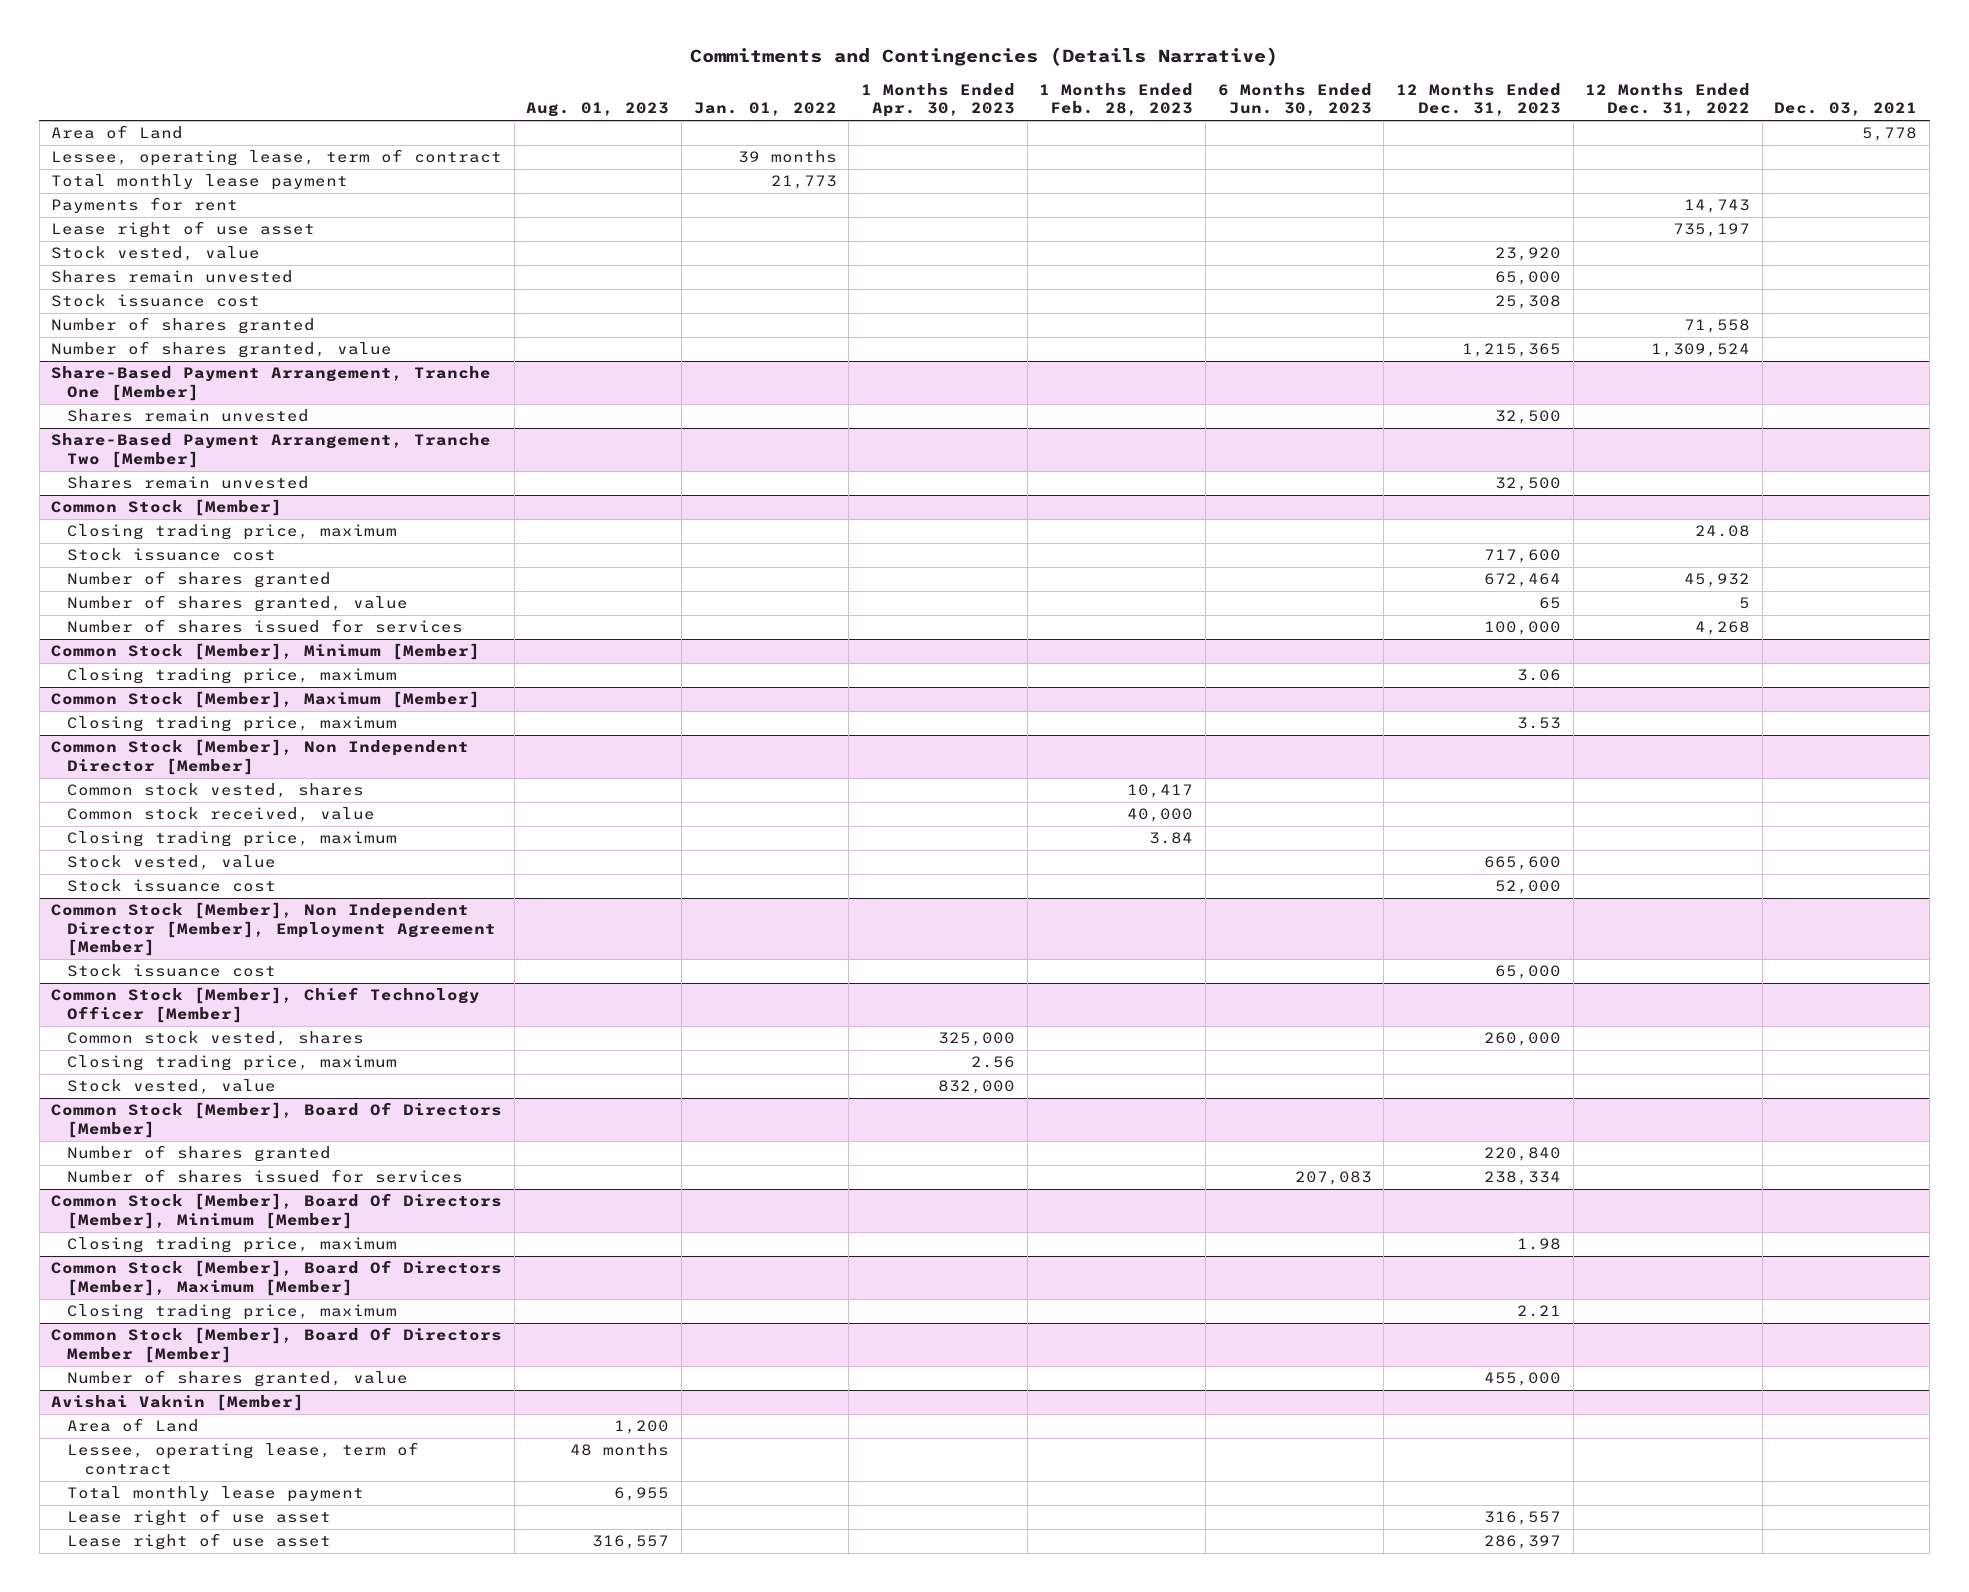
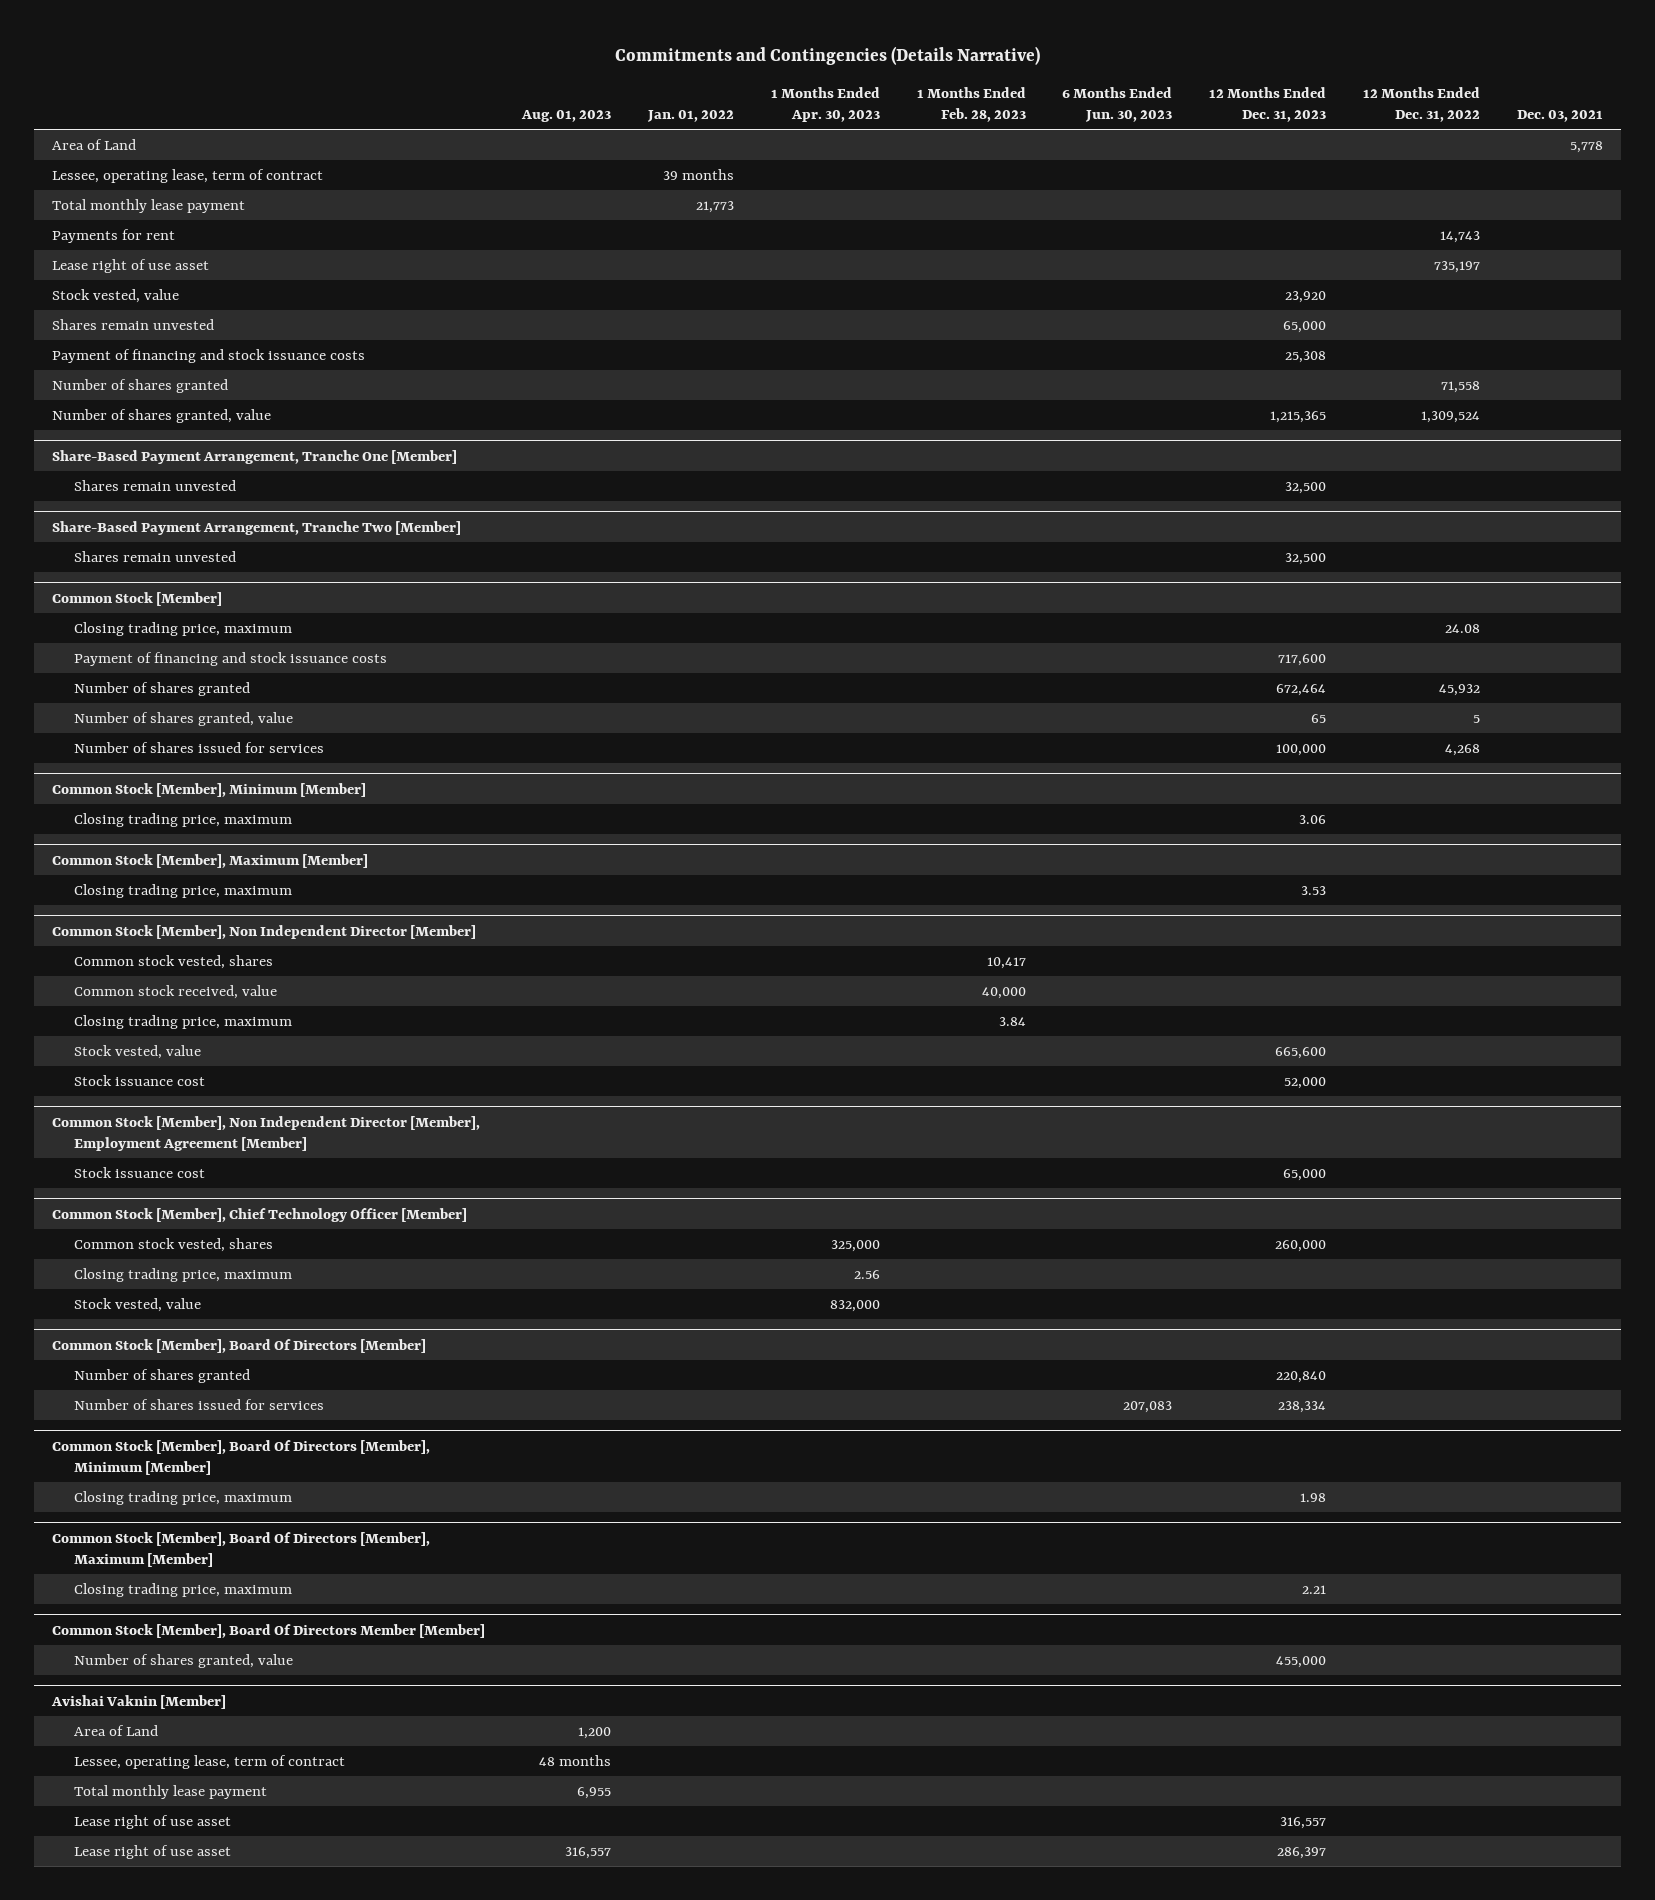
- Stock issuance cost | | | | | | 25,308 | |
+ Payment of financing and stock issuance costs | | | | | | 25,308 | |
@ Common Stock [Member]
- Stock issuance cost | | | | | | 717,600 | |
+ Payment of financing and stock issuance costs | | | | | | 717,600 | |

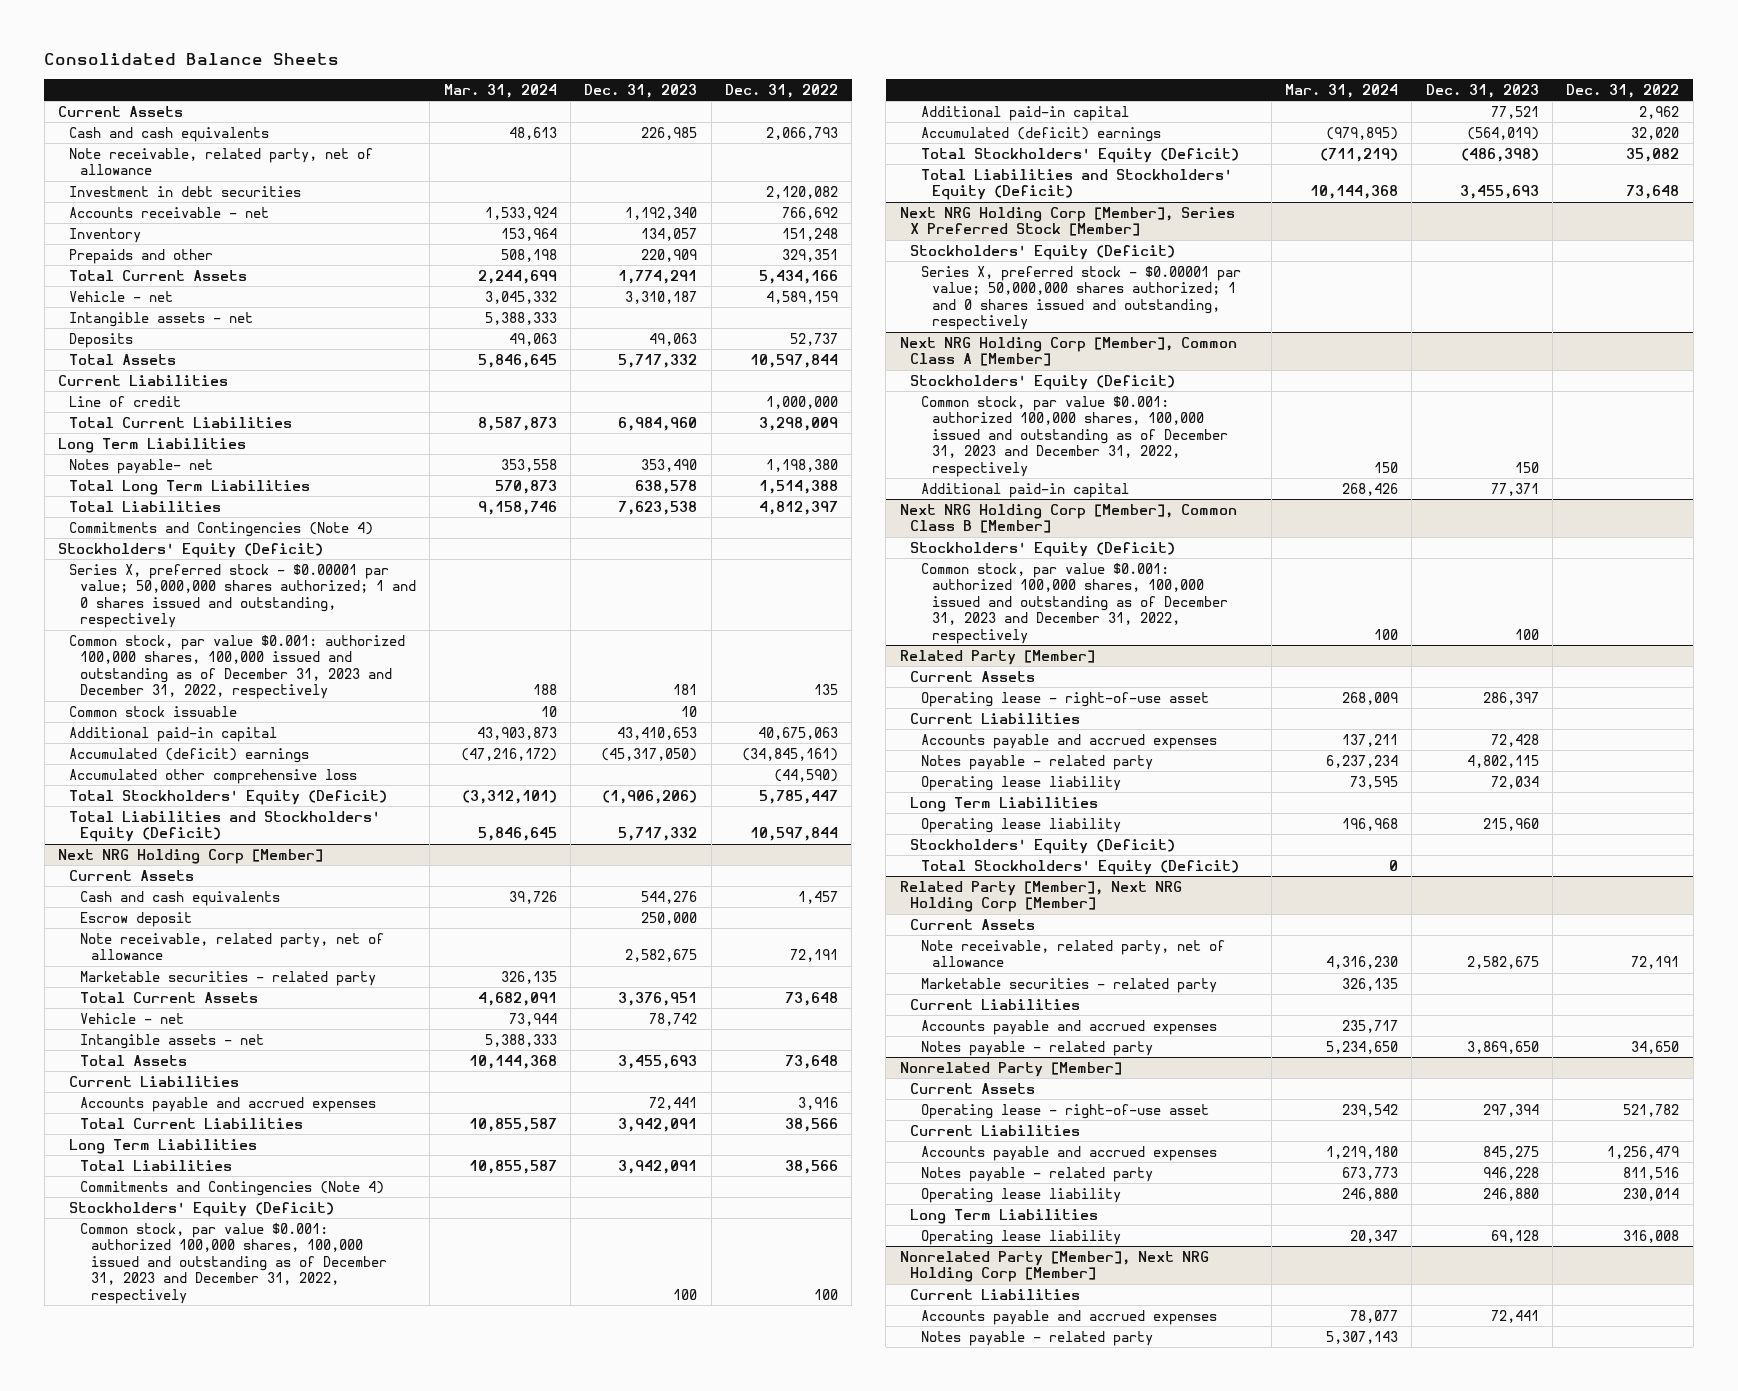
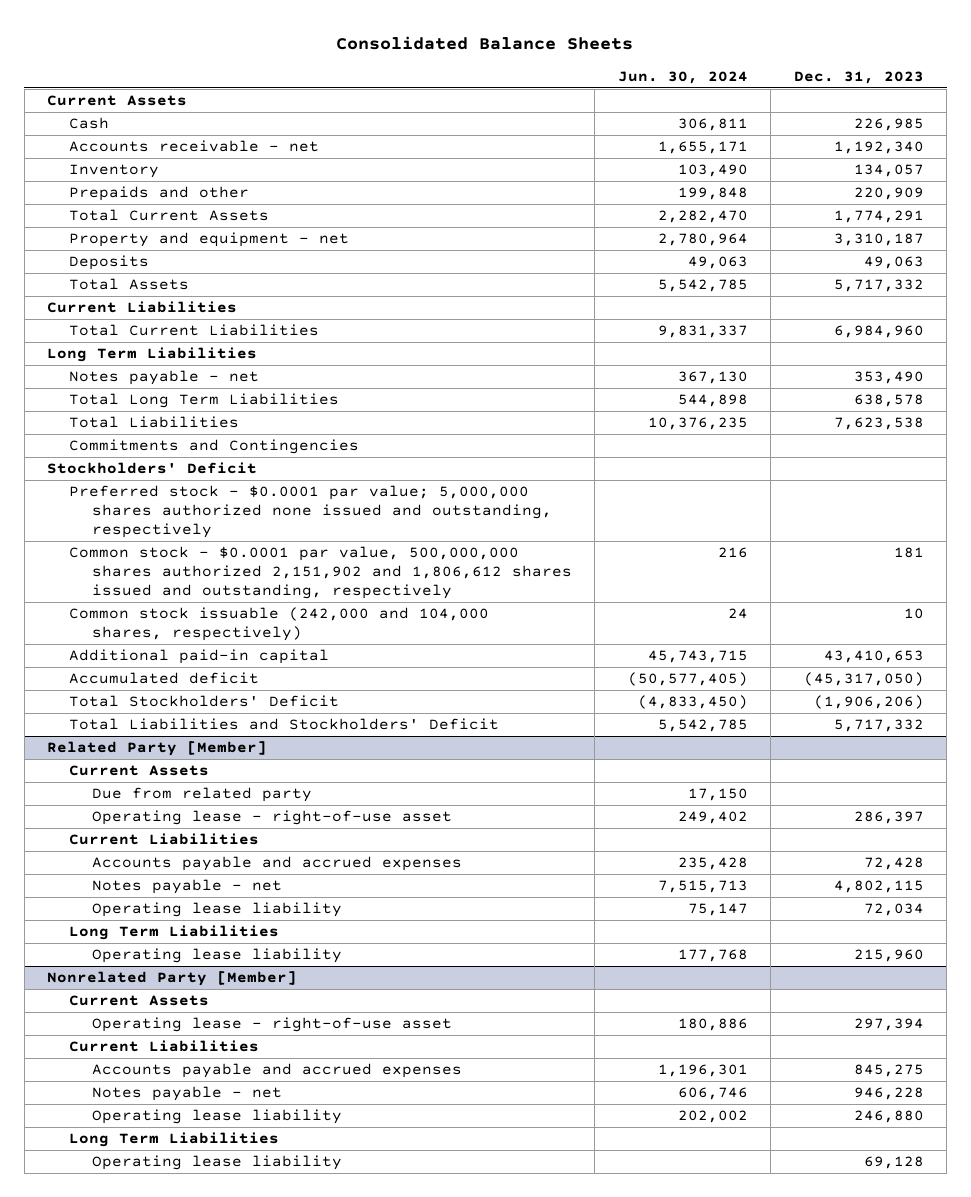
- | Mar. 31, 2024 | Dec. 31, 2023 | Dec. 31, 2022
+ | Jun. 30, 2024 | Dec. 31, 2023
- Cash and cash equivalents | 48,613 | 226,985 | 2,066,793
- Note receivable, related party, net of allowance
- Investment in debt securities | | | 2,120,082
+ Cash | 306,811 | 226,985
- Vehicle - net | 3,045,332 | 3,310,187 | 4,589,159
- Intangible assets - net | 5,388,333 | |
+ Property and equipment - net | 2,780,964 | 3,310,187
- Line of credit | | | 1,000,000
- Notes payable- net | 353,558 | 353,490 | 1,198,380
+ Notes payable - net | 367,130 | 353,490
- Commitments and Contingencies (Note 4)
- Stockholders' Equity (Deficit)
- Series X, preferred stock - $0.00001 par value; 50,000,000 shares authorized; 1 and 0 shares issued and outstanding, respectively
- Common stock, par value $0.001: authorized 100,000 shares, 100,000 issued and outstanding as of December 31, 2023 and December 31, 2022, respectively | 188 | 181 | 135
- Common stock issuable | 10 | 10 |
+ Commitments and Contingencies
+ Stockholders' Deficit
+ Preferred stock - $0.0001 par value; 5,000,000 shares authorized none issued and outstanding, respectively
+ Common stock - $0.0001 par value, 500,000,000 shares authorized 2,151,902 and 1,806,612 shares issued and outstanding, respectively | 216 | 181
+ Common stock issuable (242,000 and 104,000 shares, respectively) | 24 | 10
- Accumulated (deficit) earnings | (47,216,172) | (45,317,050) | (34,845,161)
- Accumulated other comprehensive loss | | | (44,590)
- Total Stockholders' Equity (Deficit) | (3,312,101) | (1,906,206) | 5,785,447
- Total Liabilities and Stockholders' Equity (Deficit) | 5,846,645 | 5,717,332 | 10,597,844
- Next NRG Holding Corp [Member]
- Current Assets
- Cash and cash equivalents | 39,726 | 544,276 | 1,457
- Escrow deposit | | 250,000 |
- Note receivable, related party, net of allowance | | 2,582,675 | 72,191
- Marketable securities - related party | 326,135 | |
- Total Current Assets | 4,682,091 | 3,376,951 | 73,648
- Vehicle - net | 73,944 | 78,742 |
- Intangible assets - net | 5,388,333 | |
- Total Assets | 10,144,368 | 3,455,693 | 73,648
- Current Liabilities
- Accounts payable and accrued expenses | | 72,441 | 3,916
- Total Current Liabilities | 10,855,587 | 3,942,091 | 38,566
- Long Term Liabilities
- Total Liabilities | 10,855,587 | 3,942,091 | 38,566
- Commitments and Contingencies (Note 4)
- Stockholders' Equity (Deficit)
- Common stock, par value $0.001: authorized 100,000 shares, 100,000 issued and outstanding as of December 31, 2023 and December 31, 2022, respectively | | 100 | 100
- Additional paid-in capital | | 77,521 | 2,962
- Accumulated (deficit) earnings | (979,895) | (564,019) | 32,020
- Total Stockholders' Equity (Deficit) | (711,219) | (486,398) | 35,082
- Total Liabilities and Stockholders' Equity (Deficit) | 10,144,368 | 3,455,693 | 73,648
- Next NRG Holding Corp [Member], Series X Preferred Stock [Member]
- Stockholders' Equity (Deficit)
- Series X, preferred stock - $0.00001 par value; 50,000,000 shares authorized; 1 and 0 shares issued and outstanding, respectively
- Next NRG Holding Corp [Member], Common Class A [Member]
- Stockholders' Equity (Deficit)
- Common stock, par value $0.001: authorized 100,000 shares, 100,000 issued and outstanding as of December 31, 2023 and December 31, 2022, respectively | 150 | 150 |
- Additional paid-in capital | 268,426 | 77,371 |
- Next NRG Holding Corp [Member], Common Class B [Member]
- Stockholders' Equity (Deficit)
- Common stock, par value $0.001: authorized 100,000 shares, 100,000 issued and outstanding as of December 31, 2023 and December 31, 2022, respectively | 100 | 100 |
+ Accumulated deficit | (50,577,405) | (45,317,050)
+ Total Stockholders' Deficit | (4,833,450) | (1,906,206)
+ Total Liabilities and Stockholders' Deficit | 5,542,785 | 5,717,332
@ Related Party [Member]
+ Due from related party | 17,150 |
- Notes payable - related party | 6,237,234 | 4,802,115 |
+ Notes payable - net | 7,515,713 | 4,802,115
- Stockholders' Equity (Deficit)
- Total Stockholders' Equity (Deficit) | 0 | |
- Related Party [Member], Next NRG Holding Corp [Member]
- Current Assets
- Note receivable, related party, net of allowance | 4,316,230 | 2,582,675 | 72,191
- Marketable securities - related party | 326,135 | |
- Current Liabilities
- Accounts payable and accrued expenses | 235,717 | |
- Notes payable - related party | 5,234,650 | 3,869,650 | 34,650
@ Nonrelated Party [Member]
- Notes payable - related party | 673,773 | 946,228 | 811,516
+ Notes payable - net | 606,746 | 946,228
- Nonrelated Party [Member], Next NRG Holding Corp [Member]
- Current Liabilities
- Accounts payable and accrued expenses | 78,077 | 72,441 |
- Notes payable - related party | 5,307,143 | |

